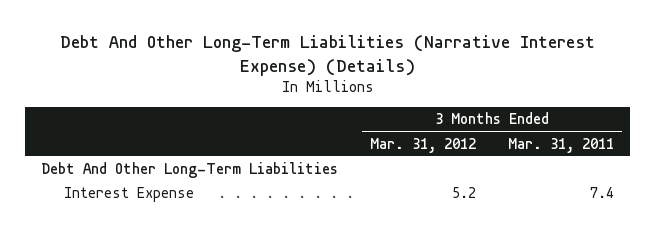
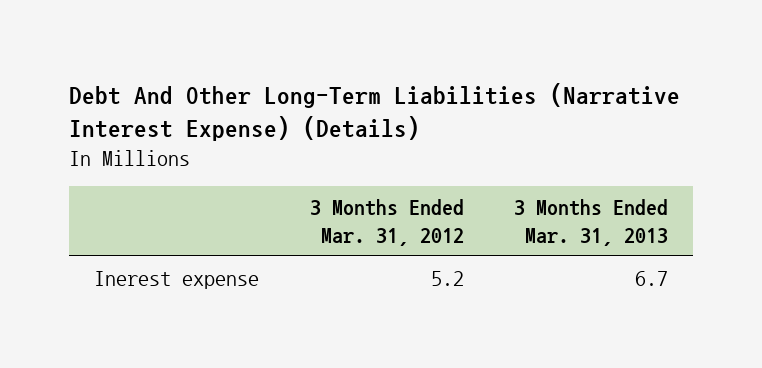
- | 3 Months Ended Mar. 31, 2012 | 3 Months Ended Mar. 31, 2011
+ | 3 Months Ended Mar. 31, 2012 | 3 Months Ended Mar. 31, 2013
- Debt And Other Long-Term Liabilities
- Interest Expense | 5.2 | 7.4
+ Inerest expense | 5.2 | 6.7

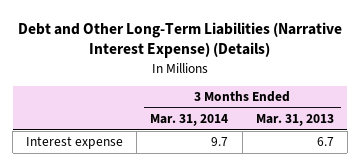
- Debt And Other Long-Term Liabilities (Narrative Interest Expense) (Details)
+ Debt and Other Long-Term Liabilities (Narrative Interest Expense) (Details)
- | 3 Months Ended Mar. 31, 2012 | 3 Months Ended Mar. 31, 2013
+ | 3 Months Ended Mar. 31, 2014 | 3 Months Ended Mar. 31, 2013
- Inerest expense | 5.2 | 6.7
+ Interest expense | 9.7 | 6.7

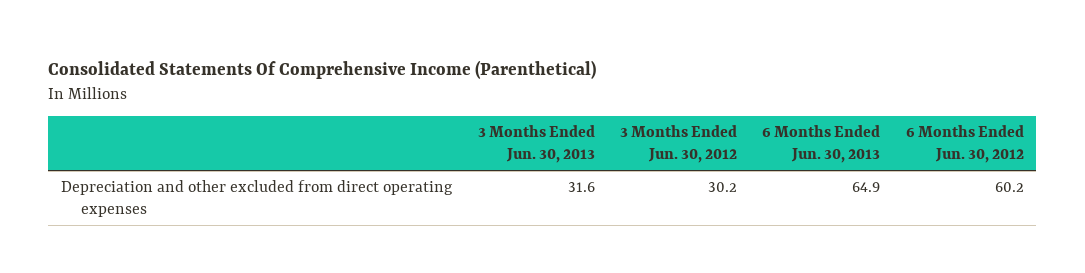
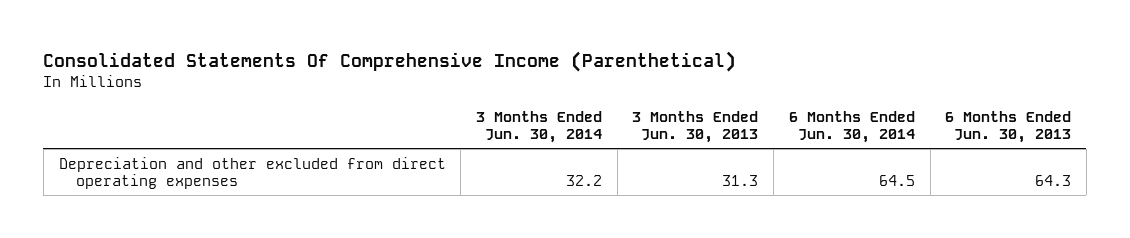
- | 3 Months Ended Jun. 30, 2013 | 3 Months Ended Jun. 30, 2012 | 6 Months Ended Jun. 30, 2013 | 6 Months Ended Jun. 30, 2012
+ | 3 Months Ended Jun. 30, 2014 | 3 Months Ended Jun. 30, 2013 | 6 Months Ended Jun. 30, 2014 | 6 Months Ended Jun. 30, 2013
- Depreciation and other excluded from direct operating expenses | 31.6 | 30.2 | 64.9 | 60.2
+ Depreciation and other excluded from direct operating expenses | 32.2 | 31.3 | 64.5 | 64.3

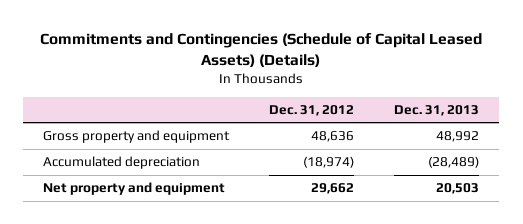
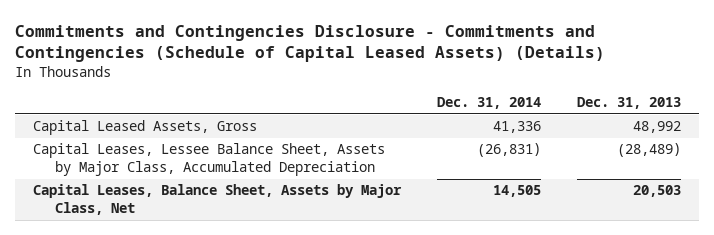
- Commitments and Contingencies (Schedule of Capital Leased Assets) (Details)
+ Commitments and Contingencies Disclosure - Commitments and Contingencies (Schedule of Capital Leased Assets) (Details)
- | Dec. 31, 2012 | Dec. 31, 2013
+ | Dec. 31, 2014 | Dec. 31, 2013
- Gross property and equipment | 48,636 | 48,992
- Accumulated depreciation | (18,974) | (28,489)
- Net property and equipment | 29,662 | 20,503
+ Capital Leased Assets, Gross | 41,336 | 48,992
+ Capital Leases, Lessee Balance Sheet, Assets by Major Class, Accumulated Depreciation | (26,831) | (28,489)
+ Capital Leases, Balance Sheet, Assets by Major Class, Net | 14,505 | 20,503

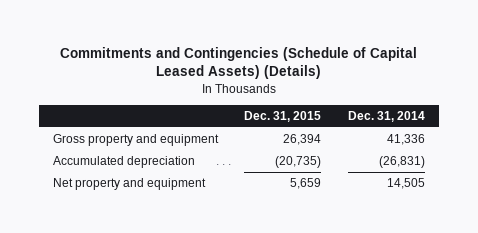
- Commitments and Contingencies Disclosure - Commitments and Contingencies (Schedule of Capital Leased Assets) (Details)
+ Commitments and Contingencies (Schedule of Capital Leased Assets) (Details)
- | Dec. 31, 2014 | Dec. 31, 2013
+ | Dec. 31, 2015 | Dec. 31, 2014
- Capital Leased Assets, Gross | 41,336 | 48,992
- Capital Leases, Lessee Balance Sheet, Assets by Major Class, Accumulated Depreciation | (26,831) | (28,489)
- Capital Leases, Balance Sheet, Assets by Major Class, Net | 14,505 | 20,503
+ Gross property and equipment | 26,394 | 41,336
+ Accumulated depreciation | (20,735) | (26,831)
+ Net property and equipment | 5,659 | 14,505

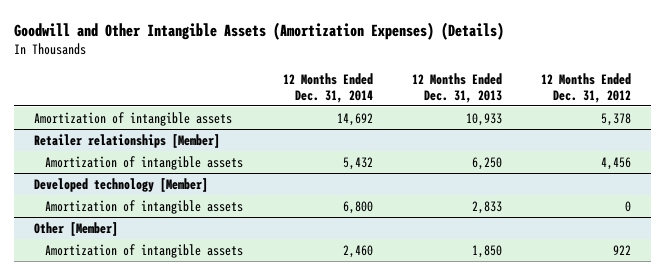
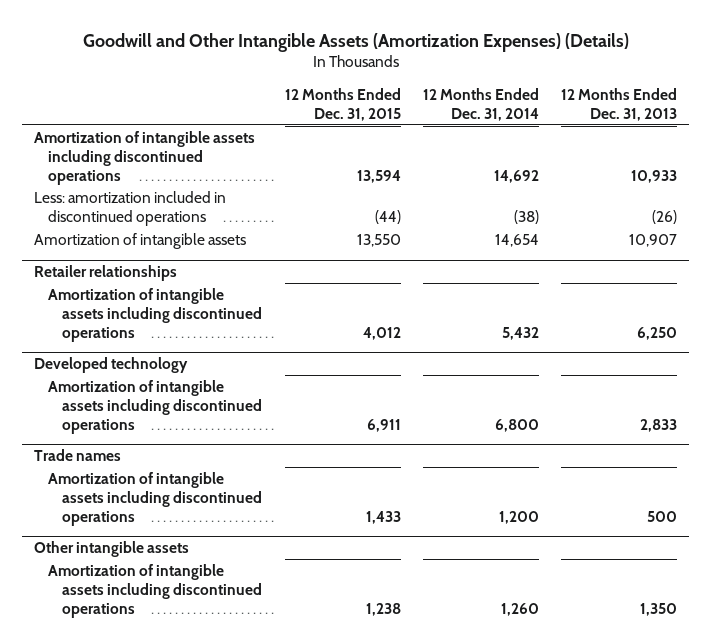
- | 12 Months Ended Dec. 31, 2014 | 12 Months Ended Dec. 31, 2013 | 12 Months Ended Dec. 31, 2012
+ | 12 Months Ended Dec. 31, 2015 | 12 Months Ended Dec. 31, 2014 | 12 Months Ended Dec. 31, 2013
- Amortization of intangible assets | 14,692 | 10,933 | 5,378
- Retailer relationships [Member]
- Amortization of intangible assets | 5,432 | 6,250 | 4,456
- Developed technology [Member]
- Amortization of intangible assets | 6,800 | 2,833 | 0
- Other [Member]
- Amortization of intangible assets | 2,460 | 1,850 | 922
+ Amortization of intangible assets including discontinued operations | 13,594 | 14,692 | 10,933
+ Less: amortization included in discontinued operations | (44) | (38) | (26)
+ Amortization of intangible assets | 13,550 | 14,654 | 10,907
+ Retailer relationships
+ Amortization of intangible assets including discontinued operations | 4,012 | 5,432 | 6,250
+ Developed technology
+ Amortization of intangible assets including discontinued operations | 6,911 | 6,800 | 2,833
+ Trade names
+ Amortization of intangible assets including discontinued operations | 1,433 | 1,200 | 500
+ Other intangible assets
+ Amortization of intangible assets including discontinued operations | 1,238 | 1,260 | 1,350

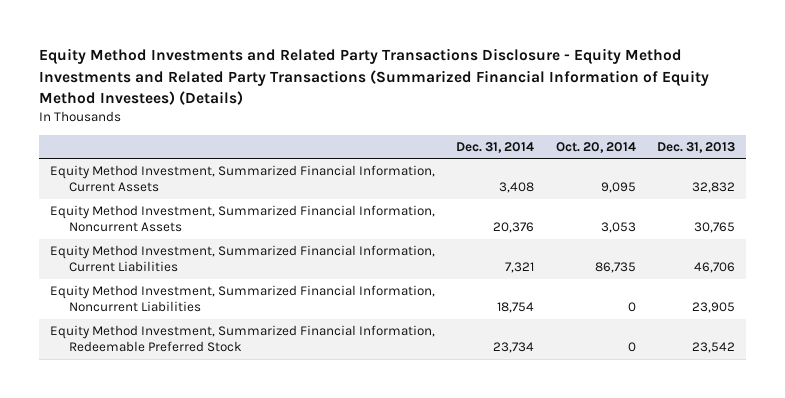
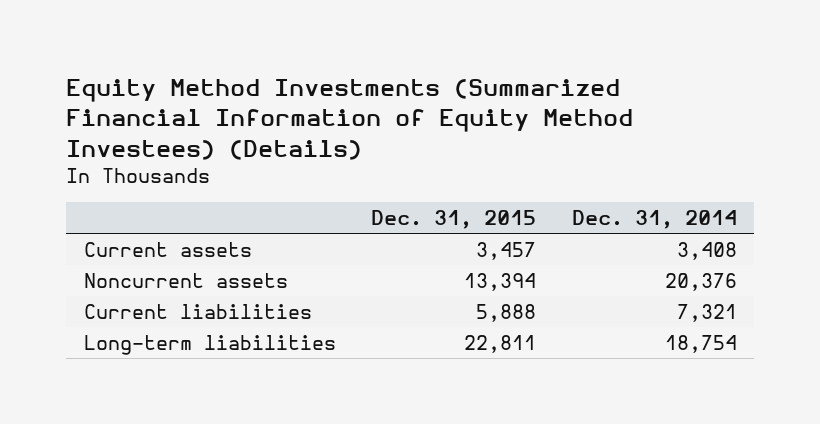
- Equity Method Investments and Related Party Transactions Disclosure - Equity Method Investments and Related Party Transactions (Summarized Financial Information of Equity Method Investees) (Details)
+ Equity Method Investments (Summarized Financial Information of Equity Method Investees) (Details)
- | Dec. 31, 2014 | Oct. 20, 2014 | Dec. 31, 2013
+ | Dec. 31, 2015 | Dec. 31, 2014
- Equity Method Investment, Summarized Financial Information, Current Assets | 3,408 | 9,095 | 32,832
- Equity Method Investment, Summarized Financial Information, Noncurrent Assets | 20,376 | 3,053 | 30,765
- Equity Method Investment, Summarized Financial Information, Current Liabilities | 7,321 | 86,735 | 46,706
- Equity Method Investment, Summarized Financial Information, Noncurrent Liabilities | 18,754 | 0 | 23,905
- Equity Method Investment, Summarized Financial Information, Redeemable Preferred Stock | 23,734 | 0 | 23,542
+ Current assets | 3,457 | 3,408
+ Noncurrent assets | 13,394 | 20,376
+ Current liabilities | 5,888 | 7,321
+ Long-term liabilities | 22,811 | 18,754

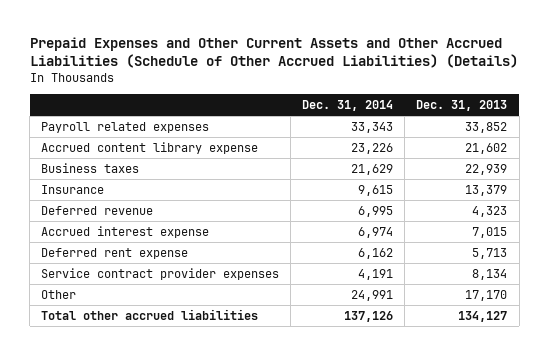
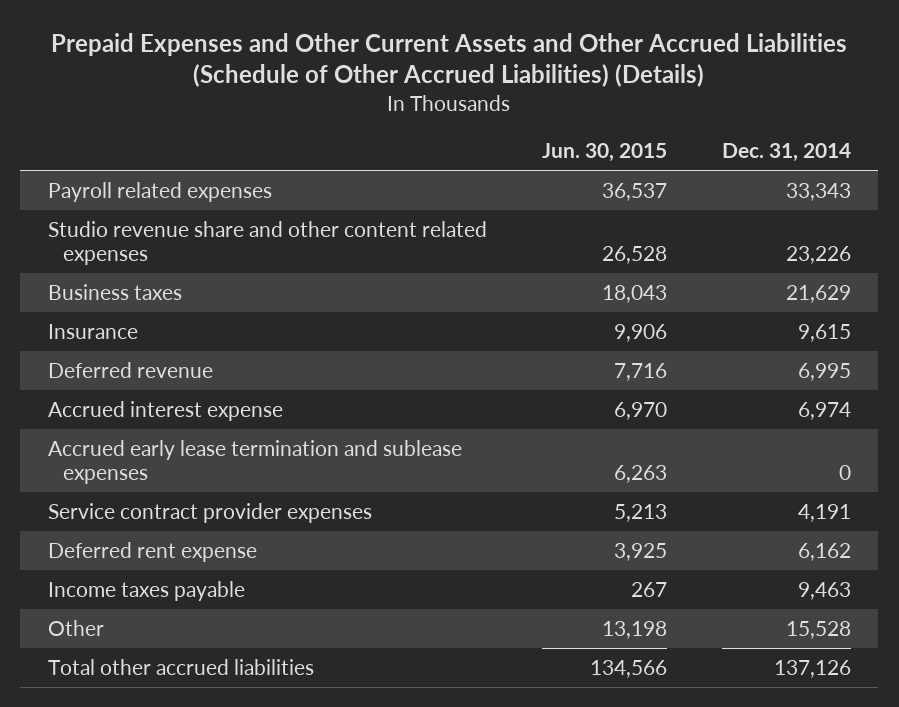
- | Dec. 31, 2014 | Dec. 31, 2013
+ | Jun. 30, 2015 | Dec. 31, 2014
- Accrued content library expense | 23,226 | 21,602
+ Studio revenue share and other content related expenses | 26,528 | 23,226
+ Accrued early lease termination and sublease expenses | 6,263 | 0
- Other | 24,991 | 17,170
moved down: Deferred rent expense | 3,925 | 6,162
+ Income taxes payable | 267 | 9,463
+ Other | 13,198 | 15,528

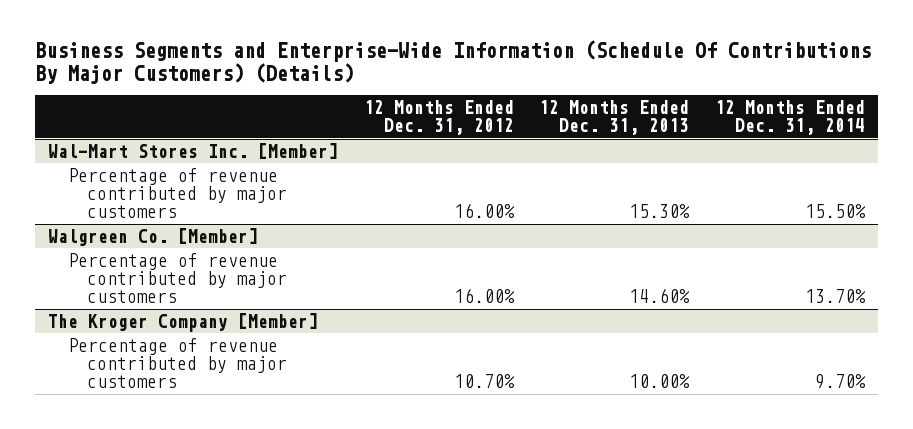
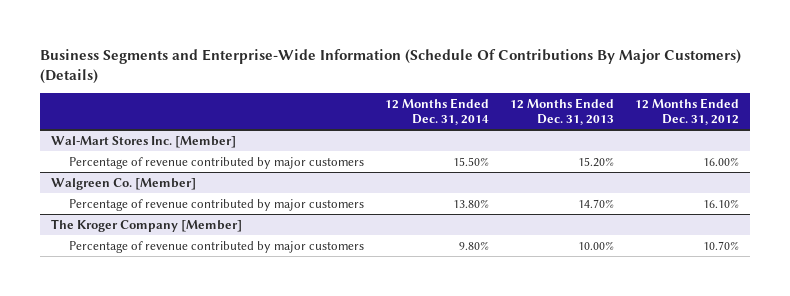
- | 12 Months Ended Dec. 31, 2012 | 12 Months Ended Dec. 31, 2013 | 12 Months Ended Dec. 31, 2014
+ | 12 Months Ended Dec. 31, 2014 | 12 Months Ended Dec. 31, 2013 | 12 Months Ended Dec. 31, 2012
@ Wal-Mart Stores Inc. [Member]
- Percentage of revenue contributed by major customers | 16.00% | 15.30% | 15.50%
+ Percentage of revenue contributed by major customers | 15.50% | 15.20% | 16.00%
@ Walgreen Co. [Member]
- Percentage of revenue contributed by major customers | 16.00% | 14.60% | 13.70%
+ Percentage of revenue contributed by major customers | 13.80% | 14.70% | 16.10%
@ The Kroger Company [Member]
- Percentage of revenue contributed by major customers | 10.70% | 10.00% | 9.70%
+ Percentage of revenue contributed by major customers | 9.80% | 10.00% | 10.70%

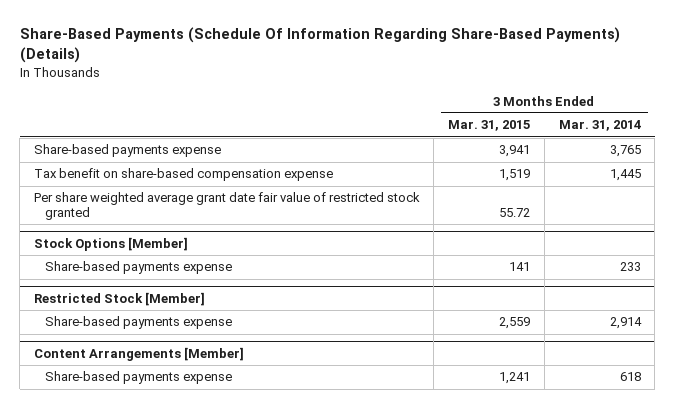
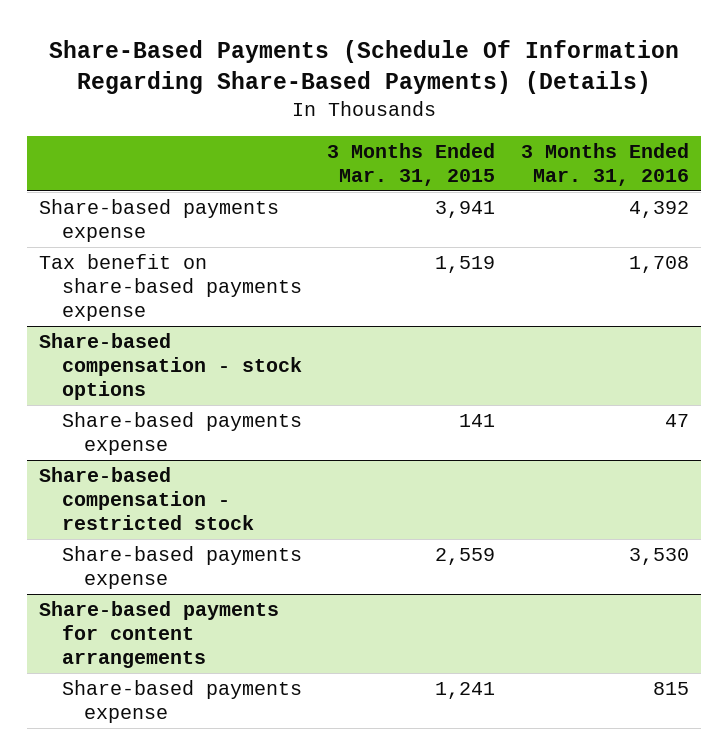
- | 3 Months Ended Mar. 31, 2015 | 3 Months Ended Mar. 31, 2014
+ | 3 Months Ended Mar. 31, 2015 | 3 Months Ended Mar. 31, 2016
- Tax benefit on share-based compensation expense | 1,519 | 1,445
- Per share weighted average grant date fair value of restricted stock granted | 55.72 |
- Stock Options [Member]
+ Tax benefit on share-based payments expense | 1,519 | 1,708
+ Share-based compensation - stock options
- Restricted Stock [Member]
+ Share-based compensation - restricted stock
- Content Arrangements [Member]
+ Share-based payments for content arrangements

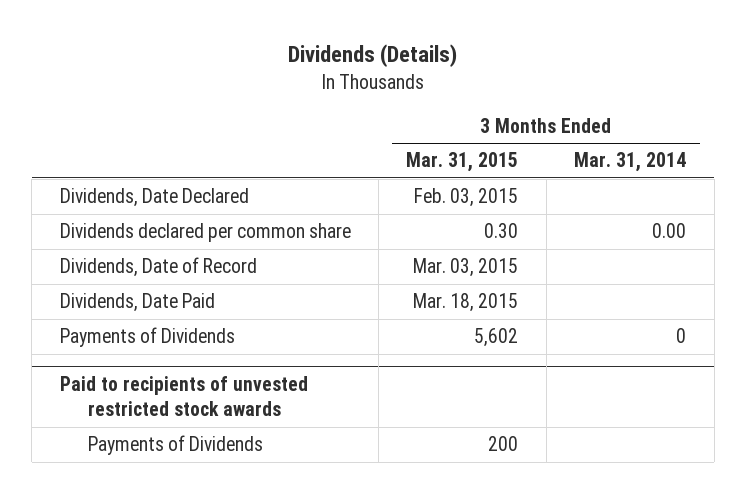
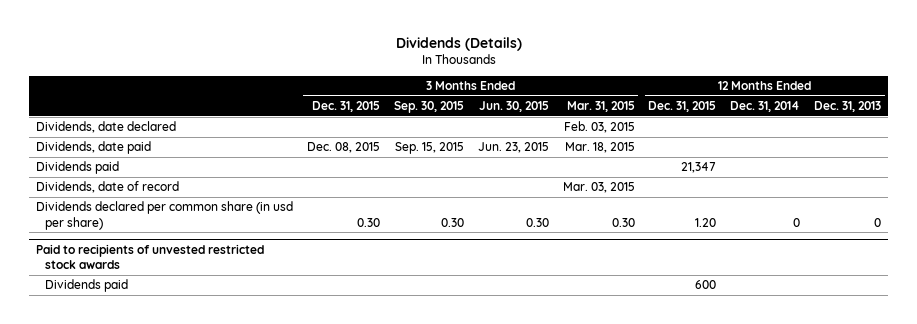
- | 3 Months Ended Mar. 31, 2015 | 3 Months Ended Mar. 31, 2014
+ | 3 Months Ended Dec. 31, 2015 | 3 Months Ended Sep. 30, 2015 | 3 Months Ended Jun. 30, 2015 | 3 Months Ended Mar. 31, 2015 | 12 Months Ended Dec. 31, 2015 | 12 Months Ended Dec. 31, 2014 | 12 Months Ended Dec. 31, 2013
- Dividends, Date Declared | Feb. 03, 2015 |
- Dividends declared per common share | 0.30 | 0.00
- Dividends, Date of Record | Mar. 03, 2015 |
- Dividends, Date Paid | Mar. 18, 2015 |
- Payments of Dividends | 5,602 | 0
+ Dividends, date declared | | | | Feb. 03, 2015 | | |
+ Dividends, date paid | Dec. 08, 2015 | Sep. 15, 2015 | Jun. 23, 2015 | Mar. 18, 2015 | | |
+ Dividends paid | | | | | 21,347 | |
+ Dividends, date of record | | | | Mar. 03, 2015 | | |
+ Dividends declared per common share (in usd per share) | 0.30 | 0.30 | 0.30 | 0.30 | 1.20 | 0 | 0
@ Paid to recipients of unvested restricted stock awards
- Payments of Dividends | 200 |
+ Dividends paid | | | | | 600 | |

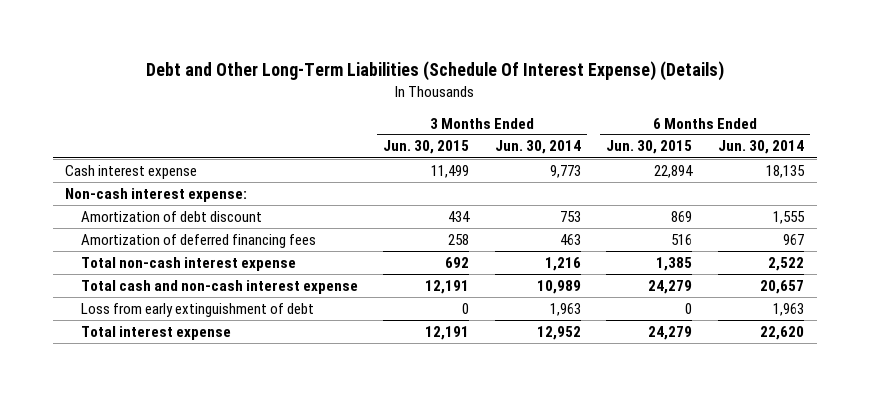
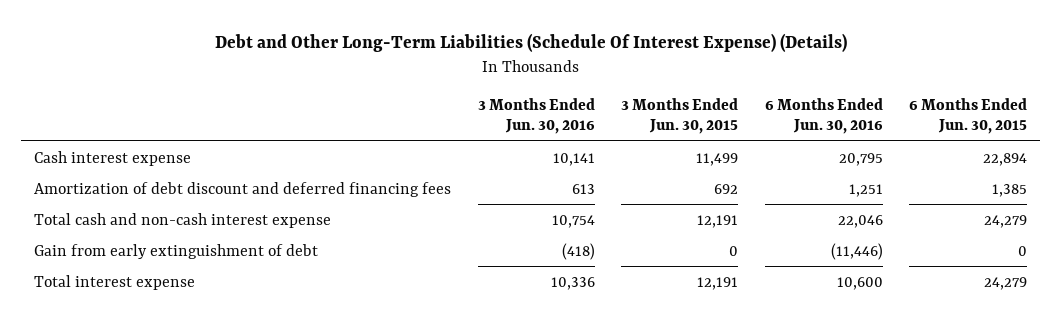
- | 3 Months Ended Jun. 30, 2015 | 3 Months Ended Jun. 30, 2014 | 6 Months Ended Jun. 30, 2015 | 6 Months Ended Jun. 30, 2014
+ | 3 Months Ended Jun. 30, 2016 | 3 Months Ended Jun. 30, 2015 | 6 Months Ended Jun. 30, 2016 | 6 Months Ended Jun. 30, 2015
- Non-cash interest expense:
- Amortization of debt discount | 434 | 753 | 869 | 1,555
- Amortization of deferred financing fees | 258 | 463 | 516 | 967
- Total non-cash interest expense | 692 | 1,216 | 1,385 | 2,522
+ Amortization of debt discount and deferred financing fees | 613 | 692 | 1,251 | 1,385
- Loss from early extinguishment of debt | 0 | 1,963 | 0 | 1,963
+ Gain from early extinguishment of debt | (418) | 0 | (11,446) | 0

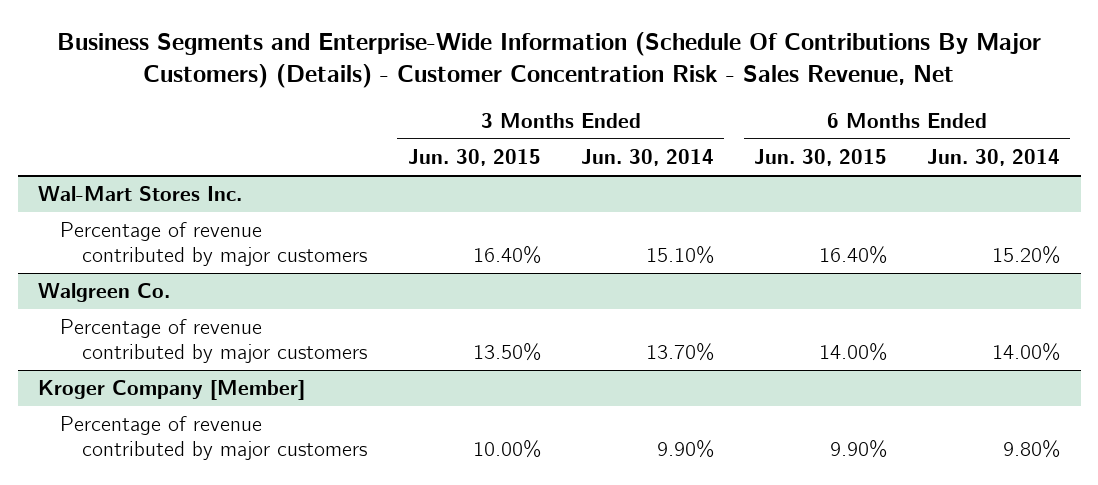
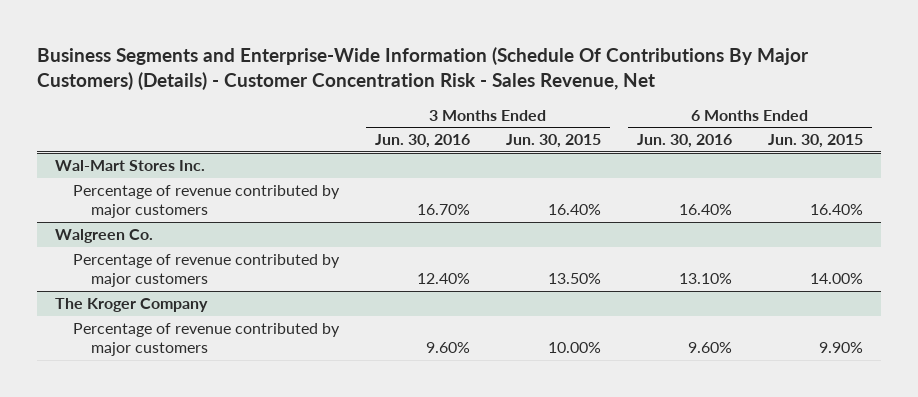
- | 3 Months Ended Jun. 30, 2015 | 3 Months Ended Jun. 30, 2014 | 6 Months Ended Jun. 30, 2015 | 6 Months Ended Jun. 30, 2014
+ | 3 Months Ended Jun. 30, 2016 | 3 Months Ended Jun. 30, 2015 | 6 Months Ended Jun. 30, 2016 | 6 Months Ended Jun. 30, 2015
- Kroger Company [Member]
+ The Kroger Company

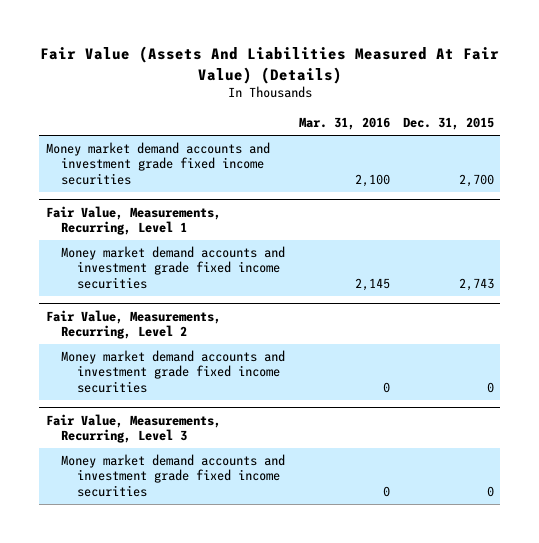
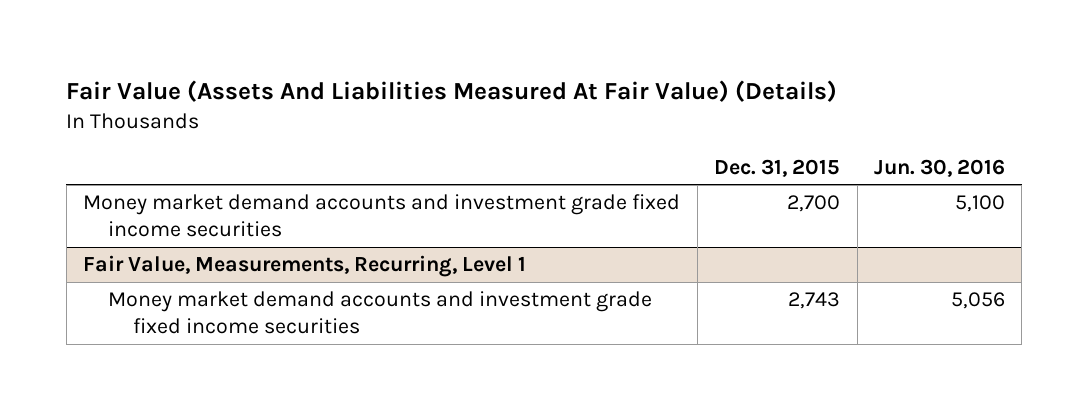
- | Mar. 31, 2016 | Dec. 31, 2015
+ | Dec. 31, 2015 | Jun. 30, 2016
- Fair Value, Measurements, Recurring, Level 2
- Money market demand accounts and investment grade fixed income securities | 0 | 0
- Fair Value, Measurements, Recurring, Level 3
- Money market demand accounts and investment grade fixed income securities | 0 | 0

